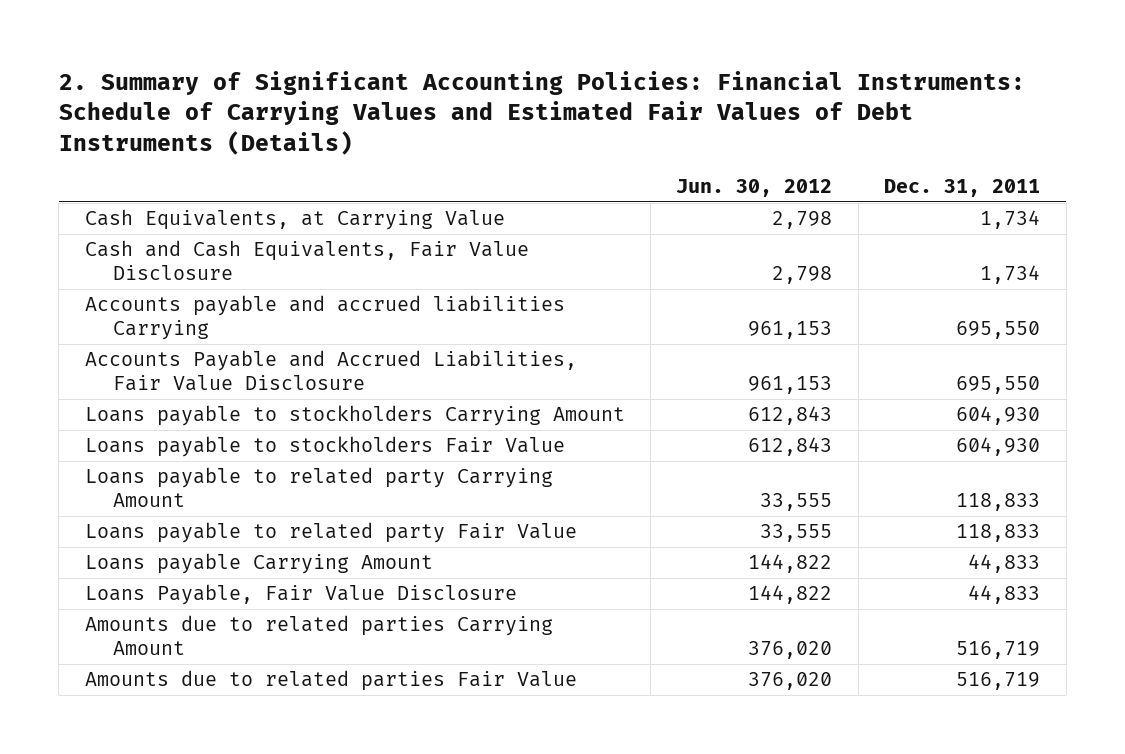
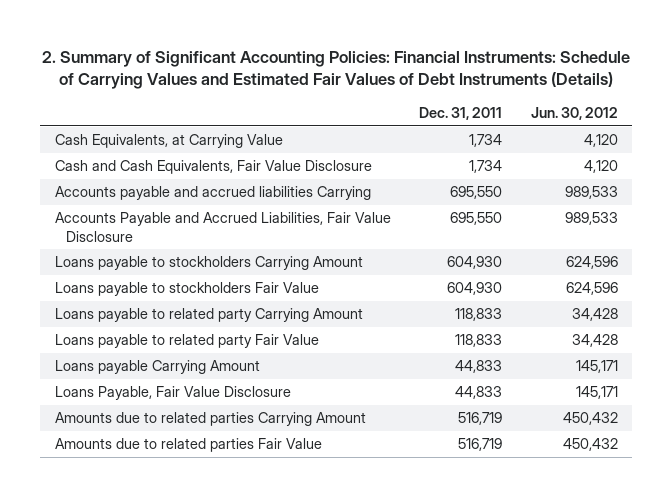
- | Jun. 30, 2012 | Dec. 31, 2011
+ | Dec. 31, 2011 | Jun. 30, 2012
- Cash Equivalents, at Carrying Value | 2,798 | 1,734
- Cash and Cash Equivalents, Fair Value Disclosure | 2,798 | 1,734
- Accounts payable and accrued liabilities Carrying | 961,153 | 695,550
- Accounts Payable and Accrued Liabilities, Fair Value Disclosure | 961,153 | 695,550
- Loans payable to stockholders Carrying Amount | 612,843 | 604,930
- Loans payable to stockholders Fair Value | 612,843 | 604,930
- Loans payable to related party Carrying Amount | 33,555 | 118,833
- Loans payable to related party Fair Value | 33,555 | 118,833
- Loans payable Carrying Amount | 144,822 | 44,833
- Loans Payable, Fair Value Disclosure | 144,822 | 44,833
- Amounts due to related parties Carrying Amount | 376,020 | 516,719
- Amounts due to related parties Fair Value | 376,020 | 516,719
+ Cash Equivalents, at Carrying Value | 1,734 | 4,120
+ Cash and Cash Equivalents, Fair Value Disclosure | 1,734 | 4,120
+ Accounts payable and accrued liabilities Carrying | 695,550 | 989,533
+ Accounts Payable and Accrued Liabilities, Fair Value Disclosure | 695,550 | 989,533
+ Loans payable to stockholders Carrying Amount | 604,930 | 624,596
+ Loans payable to stockholders Fair Value | 604,930 | 624,596
+ Loans payable to related party Carrying Amount | 118,833 | 34,428
+ Loans payable to related party Fair Value | 118,833 | 34,428
+ Loans payable Carrying Amount | 44,833 | 145,171
+ Loans Payable, Fair Value Disclosure | 44,833 | 145,171
+ Amounts due to related parties Carrying Amount | 516,719 | 450,432
+ Amounts due to related parties Fair Value | 516,719 | 450,432

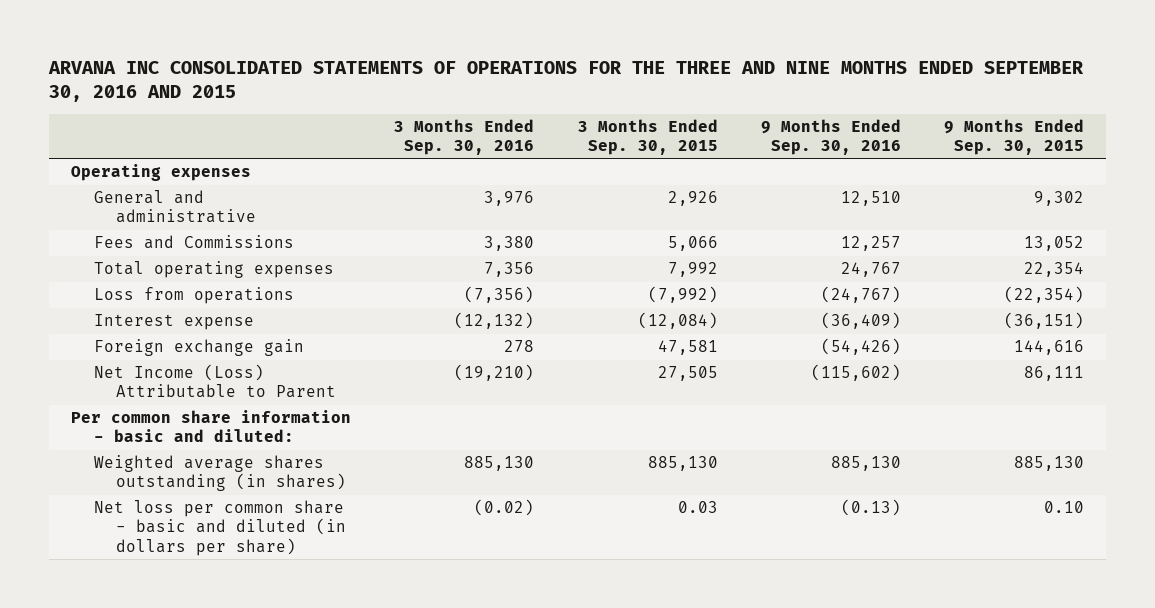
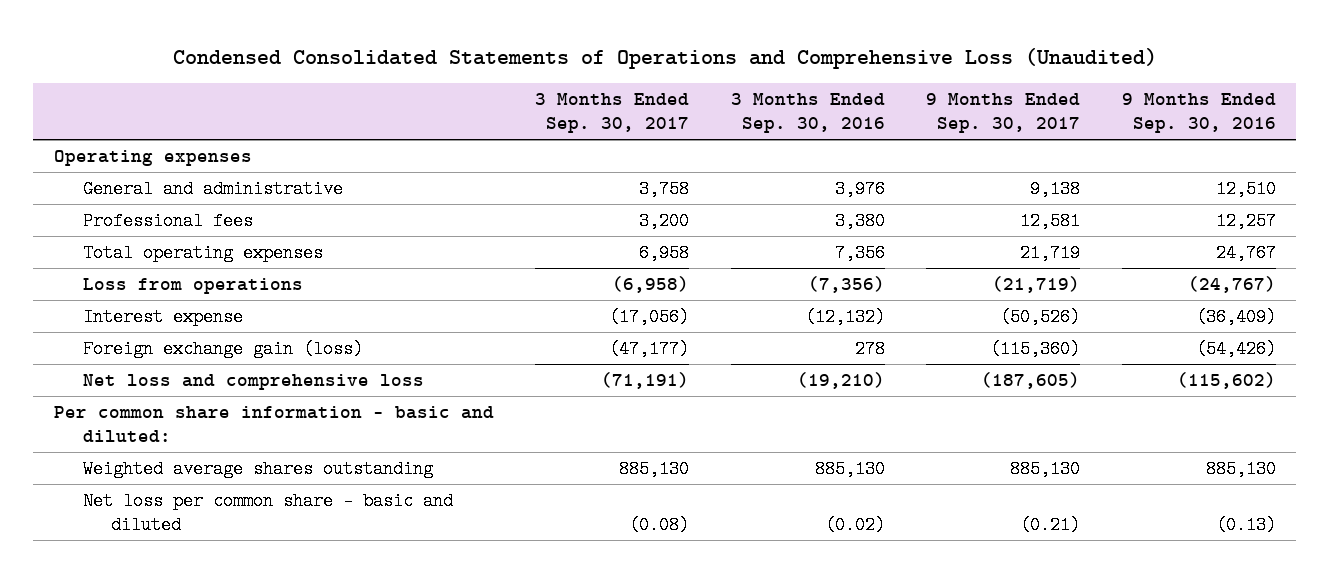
- ARVANA INC CONSOLIDATED STATEMENTS OF OPERATIONS FOR THE THREE AND NINE MONTHS ENDED SEPTEMBER 30, 2016 AND 2015
+ Condensed Consolidated Statements of Operations and Comprehensive Loss (Unaudited)
- | 3 Months Ended Sep. 30, 2016 | 3 Months Ended Sep. 30, 2015 | 9 Months Ended Sep. 30, 2016 | 9 Months Ended Sep. 30, 2015
+ | 3 Months Ended Sep. 30, 2017 | 3 Months Ended Sep. 30, 2016 | 9 Months Ended Sep. 30, 2017 | 9 Months Ended Sep. 30, 2016
- Fees and Commissions | 3,380 | 5,066 | 12,257 | 13,052
+ Professional fees | 3,200 | 3,380 | 12,581 | 12,257
- Foreign exchange gain | 278 | 47,581 | (54,426) | 144,616
- Net Income (Loss) Attributable to Parent | (19,210) | 27,505 | (115,602) | 86,111
+ Foreign exchange gain (loss) | (47,177) | 278 | (115,360) | (54,426)
+ Net loss and comprehensive loss | (71,191) | (19,210) | (187,605) | (115,602)
- Weighted average shares outstanding (in shares) | 885,130 | 885,130 | 885,130 | 885,130
- Net loss per common share - basic and diluted (in dollars per share) | (0.02) | 0.03 | (0.13) | 0.10
+ Weighted average shares outstanding | 885,130 | 885,130 | 885,130 | 885,130
+ Net loss per common share - basic and diluted | (0.08) | (0.02) | (0.21) | (0.13)

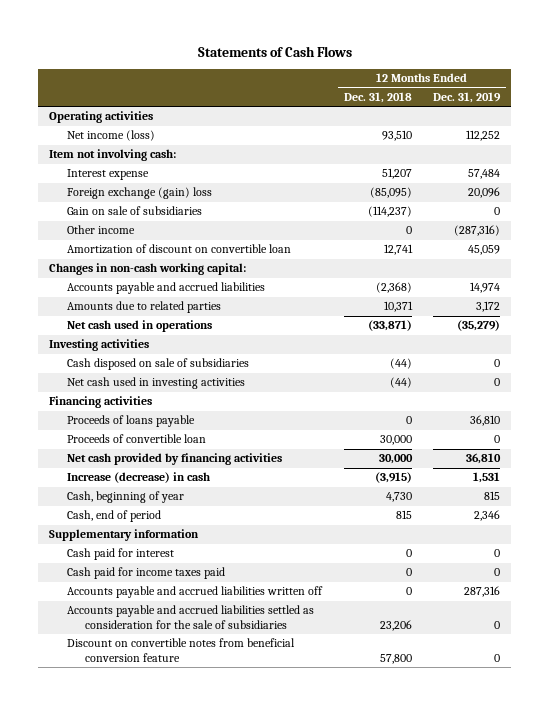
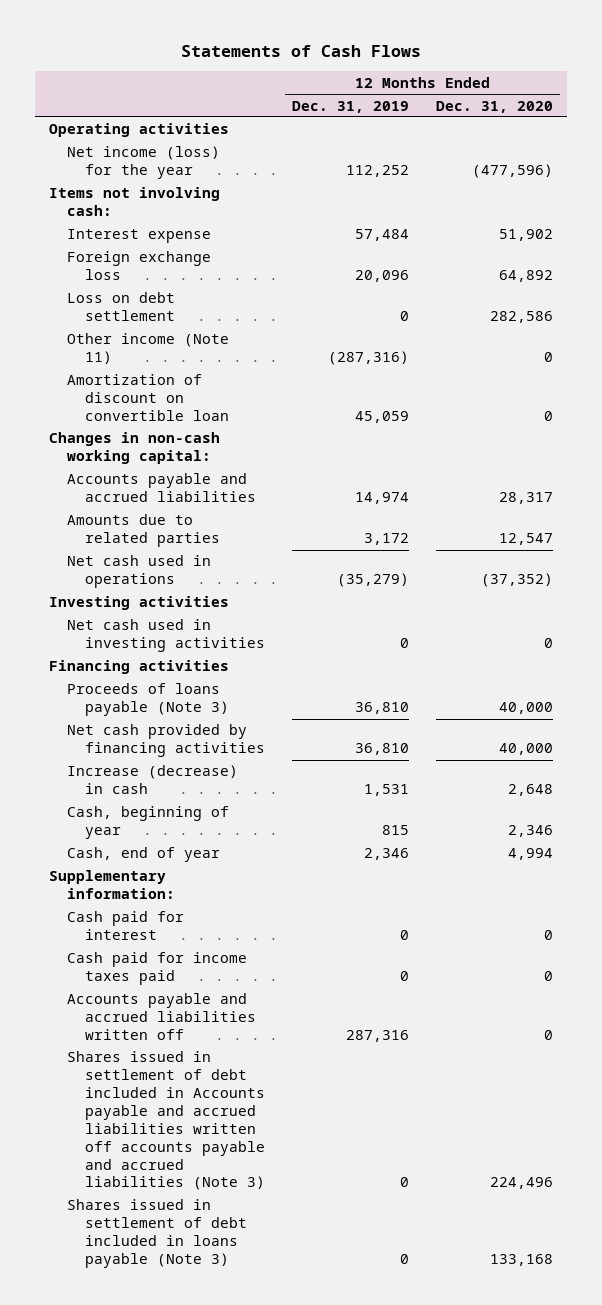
- | 12 Months Ended Dec. 31, 2018 | 12 Months Ended Dec. 31, 2019
+ | 12 Months Ended Dec. 31, 2019 | 12 Months Ended Dec. 31, 2020
- Net income (loss) | 93,510 | 112,252
- Item not involving cash:
+ Net income (loss) for the year | 112,252 | (477,596)
+ Items not involving cash:
- Foreign exchange (gain) loss | (85,095) | 20,096
- Gain on sale of subsidiaries | (114,237) | 0
- Other income | 0 | (287,316)
+ Foreign exchange loss | 20,096 | 64,892
+ Loss on debt settlement | 0 | 282,586
+ Other income (Note 11) | (287,316) | 0
- Cash disposed on sale of subsidiaries | (44) | 0
- Proceeds of loans payable | 0 | 36,810
- Proceeds of convertible loan | 30,000 | 0
+ Proceeds of loans payable (Note 3) | 36,810 | 40,000
- Cash, end of period | 815 | 2,346
- Supplementary information
+ Cash, end of year | 2,346 | 4,994
+ Supplementary information:
- Accounts payable and accrued liabilities settled as consideration for the sale of subsidiaries | 23,206 | 0
- Discount on convertible notes from beneficial conversion feature | 57,800 | 0
+ Shares issued in settlement of debt included in Accounts payable and accrued liabilities written off accounts payable and accrued liabilities (Note 3) | 0 | 224,496
+ Shares issued in settlement of debt included in loans payable (Note 3) | 0 | 133,168

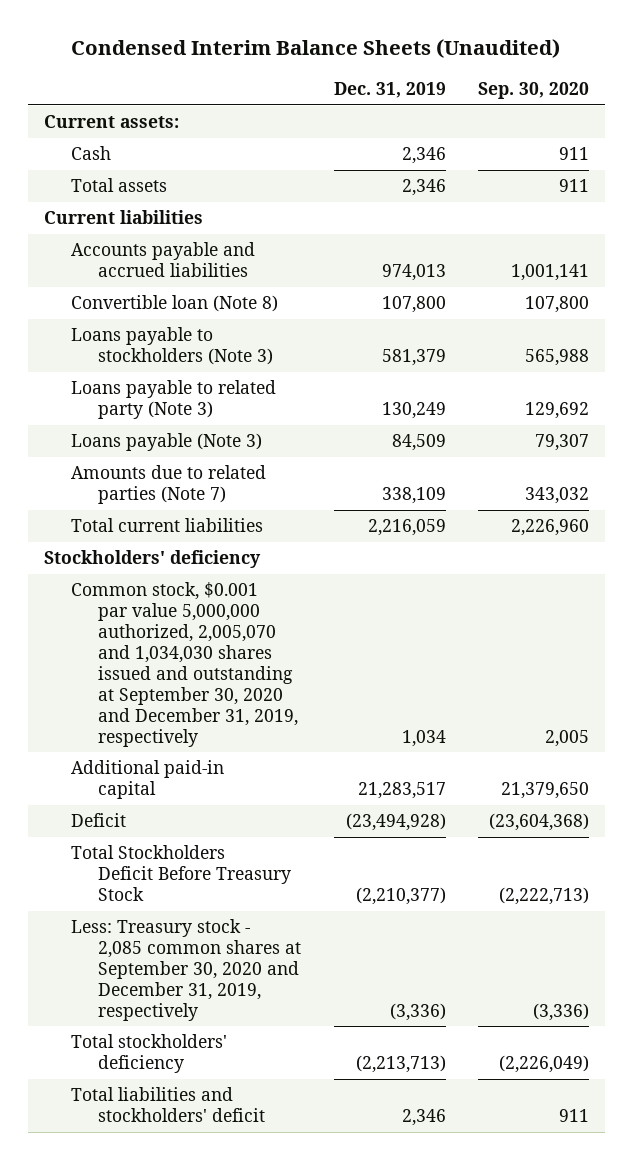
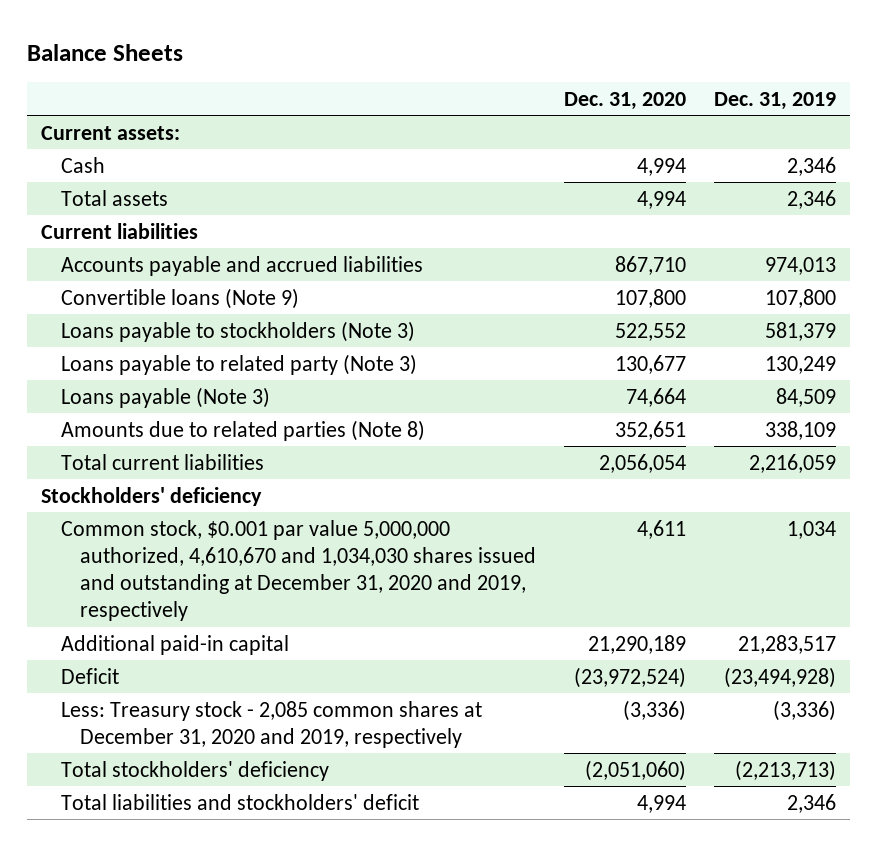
- Condensed Interim Balance Sheets (Unaudited)
+ Balance Sheets
- | Dec. 31, 2019 | Sep. 30, 2020
+ | Dec. 31, 2020 | Dec. 31, 2019
- Convertible loan (Note 8) | 107,800 | 107,800
+ Convertible loans (Note 9) | 107,800 | 107,800
- Amounts due to related parties (Note 7) | 338,109 | 343,032
+ Amounts due to related parties (Note 8) | 352,651 | 338,109
- Common stock, $0.001 par value 5,000,000 authorized, 2,005,070 and 1,034,030 shares issued and outstanding at September 30, 2020 and December 31, 2019, respectively | 1,034 | 2,005
+ Common stock, $0.001 par value 5,000,000 authorized, 4,610,670 and 1,034,030 shares issued and outstanding at December 31, 2020 and 2019, respectively | 4,611 | 1,034
- Total Stockholders Deficit Before Treasury Stock | (2,210,377) | (2,222,713)
- Less: Treasury stock - 2,085 common shares at September 30, 2020 and December 31, 2019, respectively | (3,336) | (3,336)
+ Less: Treasury stock - 2,085 common shares at December 31, 2020 and 2019, respectively | (3,336) | (3,336)

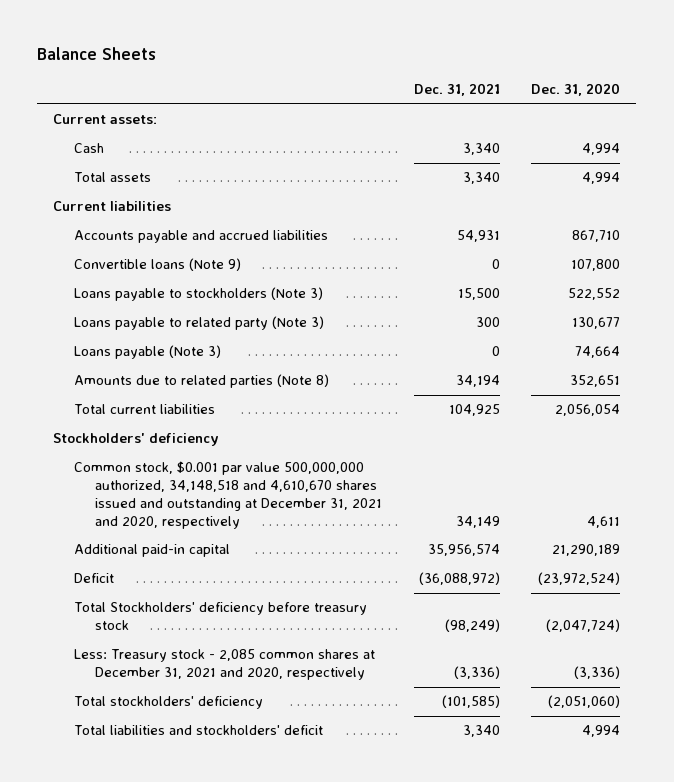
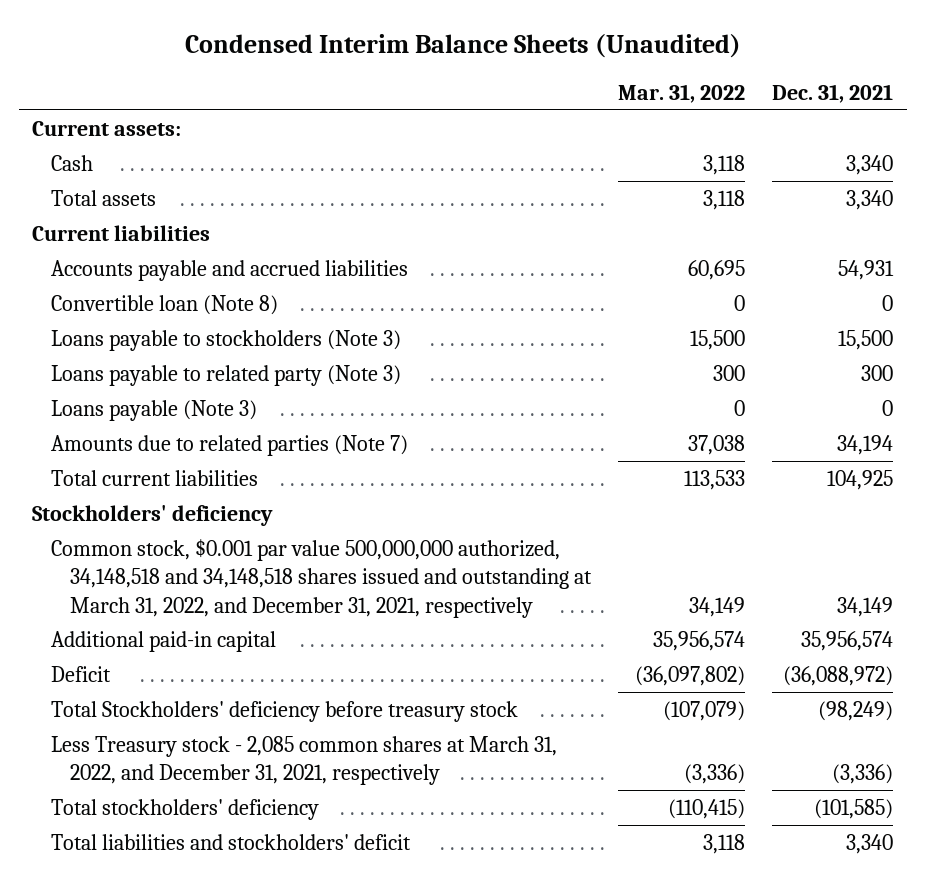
- Balance Sheets
+ Condensed Interim Balance Sheets (Unaudited)
- | Dec. 31, 2021 | Dec. 31, 2020
+ | Mar. 31, 2022 | Dec. 31, 2021
- Convertible loans (Note 9) | 0 | 107,800
+ Convertible loan (Note 8) | 0 | 0
- Amounts due to related parties (Note 8) | 34,194 | 352,651
+ Amounts due to related parties (Note 7) | 37,038 | 34,194
- Common stock, $0.001 par value 500,000,000 authorized, 34,148,518 and 4,610,670 shares issued and outstanding at December 31, 2021 and 2020, respectively | 34,149 | 4,611
+ Common stock, $0.001 par value 500,000,000 authorized, 34,148,518 and 34,148,518 shares issued and outstanding at March 31, 2022, and December 31, 2021, respectively | 34,149 | 34,149
- Less: Treasury stock - 2,085 common shares at December 31, 2021 and 2020, respectively | (3,336) | (3,336)
+ Less Treasury stock - 2,085 common shares at March 31, 2022, and December 31, 2021, respectively | (3,336) | (3,336)

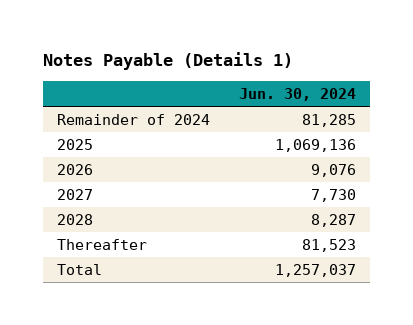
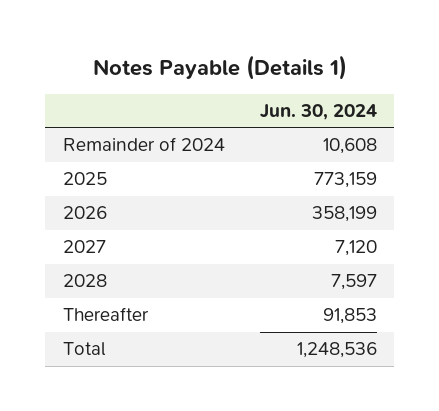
- Remainder of 2024 | 81,285
- 2025 | 1,069,136
- 2026 | 9,076
- 2027 | 7,730
- 2028 | 8,287
- Thereafter | 81,523
- Total | 1,257,037
+ Remainder of 2024 | 10,608
+ 2025 | 773,159
+ 2026 | 358,199
+ 2027 | 7,120
+ 2028 | 7,597
+ Thereafter | 91,853
+ Total | 1,248,536

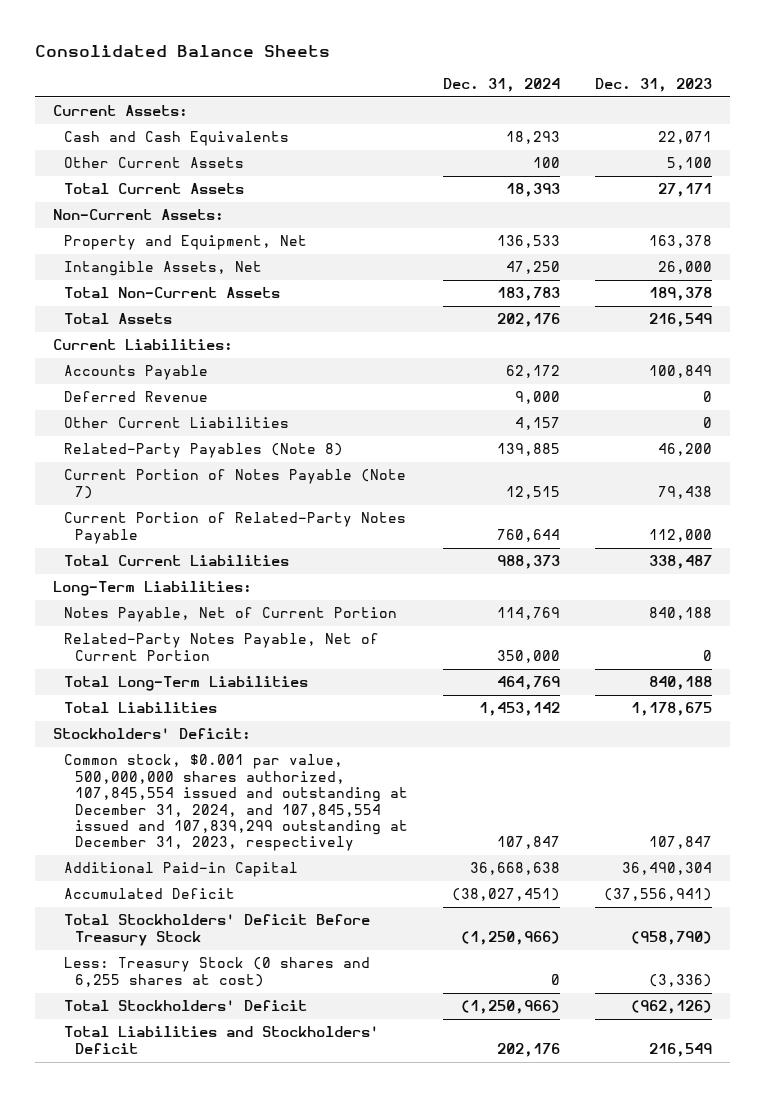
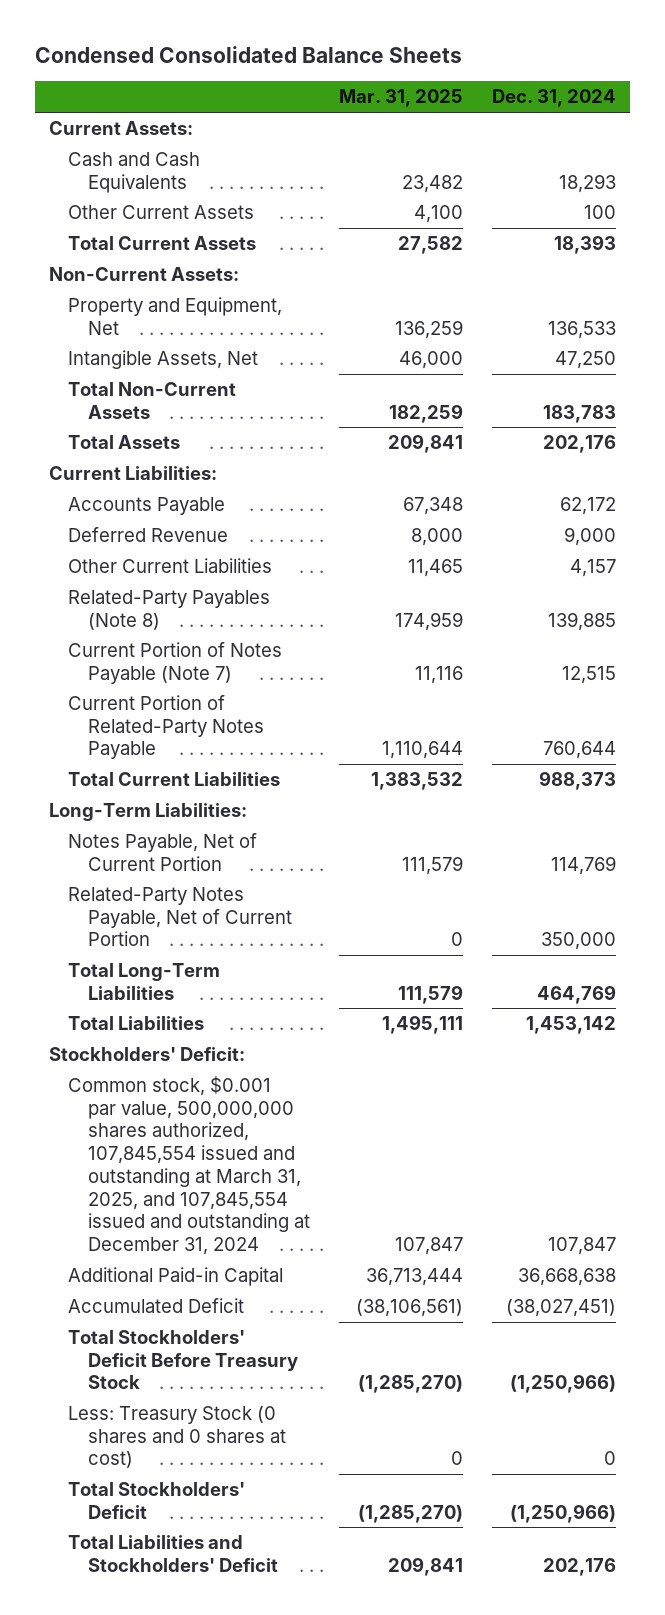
- Consolidated Balance Sheets
+ Condensed Consolidated Balance Sheets
- | Dec. 31, 2024 | Dec. 31, 2023
+ | Mar. 31, 2025 | Dec. 31, 2024
- Common stock, $0.001 par value, 500,000,000 shares authorized, 107,845,554 issued and outstanding at December 31, 2024, and 107,845,554 issued and 107,839,299 outstanding at December 31, 2023, respectively | 107,847 | 107,847
+ Common stock, $0.001 par value, 500,000,000 shares authorized, 107,845,554 issued and outstanding at March 31, 2025, and 107,845,554 issued and outstanding at December 31, 2024 | 107,847 | 107,847
- Less: Treasury Stock (0 shares and 6,255 shares at cost) | 0 | (3,336)
+ Less: Treasury Stock (0 shares and 0 shares at cost) | 0 | 0

